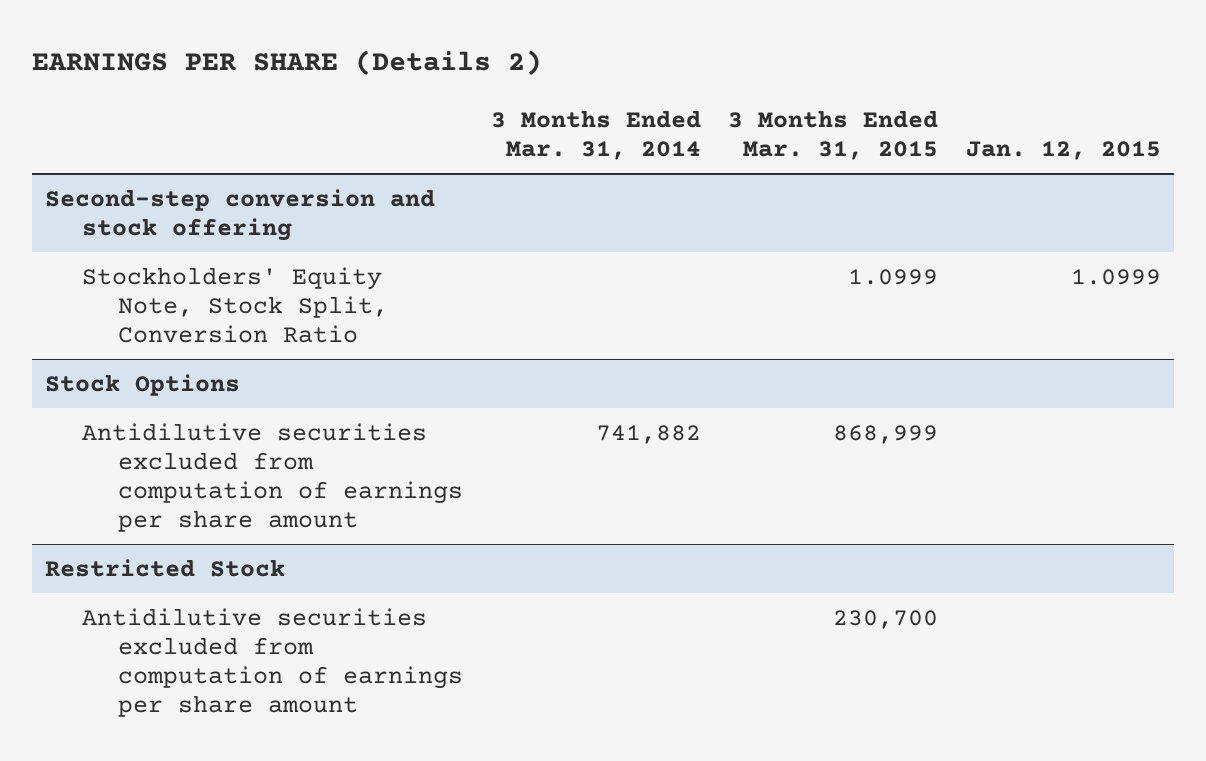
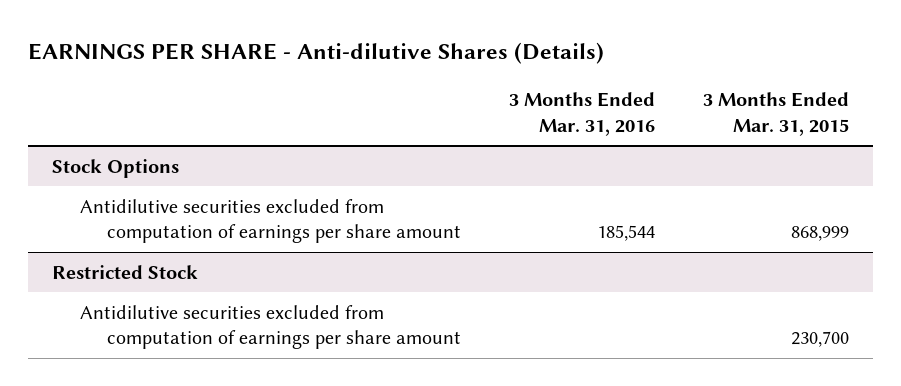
- EARNINGS PER SHARE (Details 2)
+ EARNINGS PER SHARE - Anti-dilutive Shares (Details)
- | 3 Months Ended Mar. 31, 2014 | 3 Months Ended Mar. 31, 2015 | Jan. 12, 2015
+ | 3 Months Ended Mar. 31, 2016 | 3 Months Ended Mar. 31, 2015
- Second-step conversion and stock offering
- Stockholders' Equity Note, Stock Split, Conversion Ratio | | 1.0999 | 1.0999

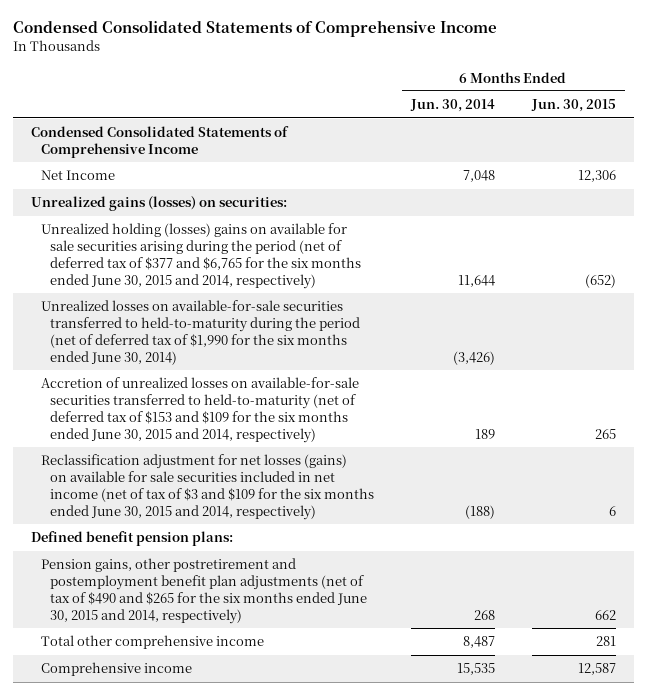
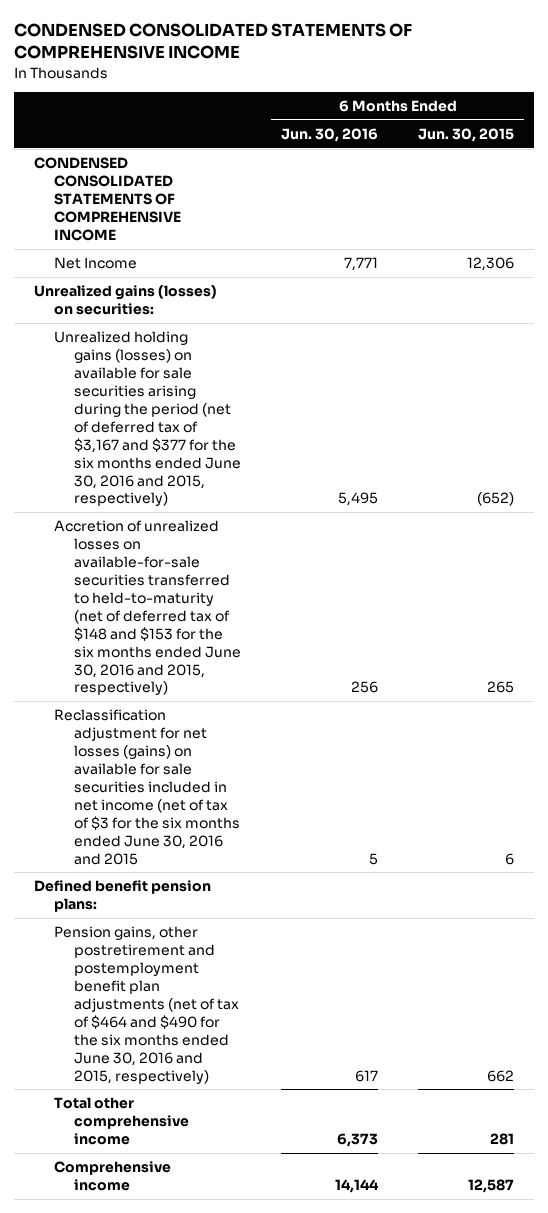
- Condensed Consolidated Statements of Comprehensive Income
+ CONDENSED CONSOLIDATED STATEMENTS OF COMPREHENSIVE INCOME
- | 6 Months Ended Jun. 30, 2014 | 6 Months Ended Jun. 30, 2015
+ | 6 Months Ended Jun. 30, 2016 | 6 Months Ended Jun. 30, 2015
- Condensed Consolidated Statements of Comprehensive Income
+ CONDENSED CONSOLIDATED STATEMENTS OF COMPREHENSIVE INCOME
- Unrealized holding (losses) gains on available for sale securities arising during the period (net of deferred tax of $377 and $6,765 for the six months ended June 30, 2015 and 2014, respectively) | 11,644 | (652)
- Unrealized losses on available-for-sale securities transferred to held-to-maturity during the period (net of deferred tax of $1,990 for the six months ended June 30, 2014) | (3,426) |
- Accretion of unrealized losses on available-for-sale securities transferred to held-to-maturity (net of deferred tax of $153 and $109 for the six months ended June 30, 2015 and 2014, respectively) | 189 | 265
- Reclassification adjustment for net losses (gains) on available for sale securities included in net income (net of tax of $3 and $109 for the six months ended June 30, 2015 and 2014, respectively) | (188) | 6
+ Unrealized holding gains (losses) on available for sale securities arising during the period (net of deferred tax of $3,167 and $377 for the six months ended June 30, 2016 and 2015, respectively) | 5,495 | (652)
+ Accretion of unrealized losses on available-for-sale securities transferred to held-to-maturity (net of deferred tax of $148 and $153 for the six months ended June 30, 2016 and 2015, respectively) | 256 | 265
+ Reclassification adjustment for net losses (gains) on available for sale securities included in net income (net of tax of $3 for the six months ended June 30, 2016 and 2015 | 5 | 6
- Pension gains, other postretirement and postemployment benefit plan adjustments (net of tax of $490 and $265 for the six months ended June 30, 2015 and 2014, respectively) | 268 | 662
+ Pension gains, other postretirement and postemployment benefit plan adjustments (net of tax of $464 and $490 for the six months ended June 30, 2016 and 2015, respectively) | 617 | 662

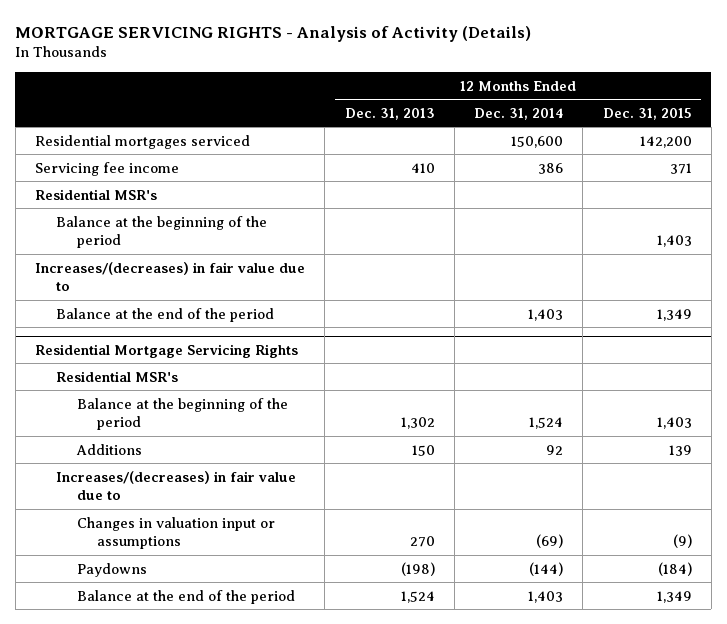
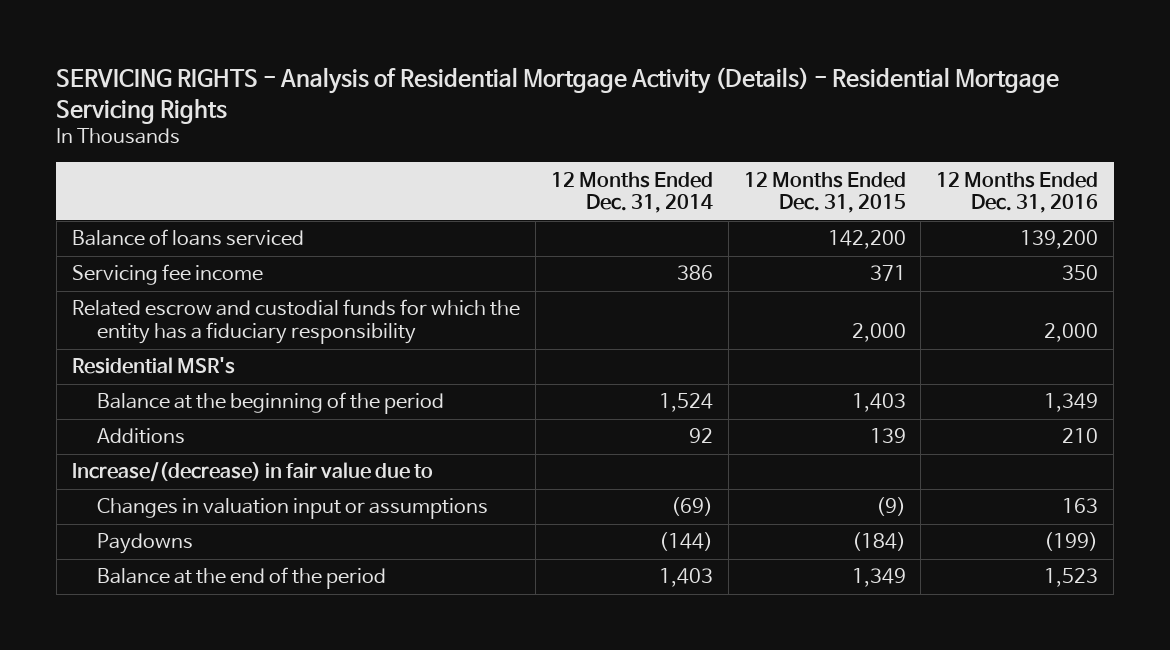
- MORTGAGE SERVICING RIGHTS - Analysis of Activity (Details)
+ SERVICING RIGHTS - Analysis of Residential Mortgage Activity (Details) - Residential Mortgage Servicing Rights
- | 12 Months Ended Dec. 31, 2013 | 12 Months Ended Dec. 31, 2014 | 12 Months Ended Dec. 31, 2015
+ | 12 Months Ended Dec. 31, 2014 | 12 Months Ended Dec. 31, 2015 | 12 Months Ended Dec. 31, 2016
- Residential mortgages serviced | | 150,600 | 142,200
+ Balance of loans serviced | | 142,200 | 139,200
- Residential MSR's
- Balance at the beginning of the period | | | 1,403
- Increases/(decreases) in fair value due to
- Balance at the end of the period | | 1,403 | 1,349
- Residential Mortgage Servicing Rights
+ Related escrow and custodial funds for which the entity has a fiduciary responsibility | | 2,000 | 2,000
- Increases/(decreases) in fair value due to
+ Increase/(decrease) in fair value due to

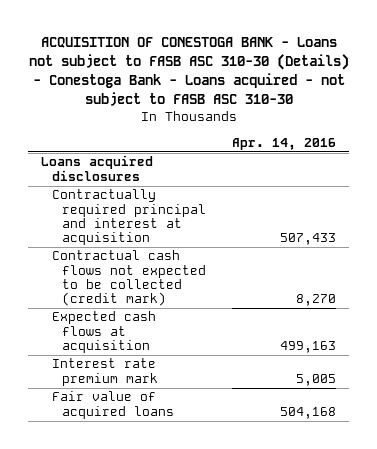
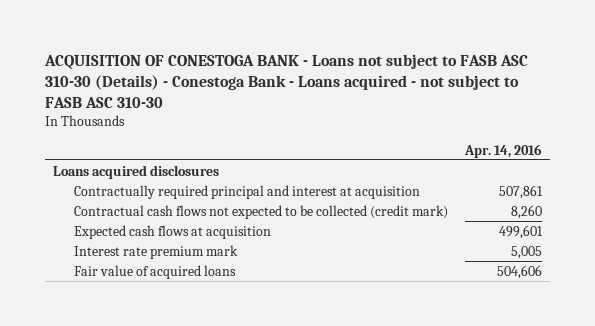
- Contractually required principal and interest at acquisition | 507,433
- Contractual cash flows not expected to be collected (credit mark) | 8,270
- Expected cash flows at acquisition | 499,163
+ Contractually required principal and interest at acquisition | 507,861
+ Contractual cash flows not expected to be collected (credit mark) | 8,260
+ Expected cash flows at acquisition | 499,601
- Fair value of acquired loans | 504,168
+ Fair value of acquired loans | 504,606

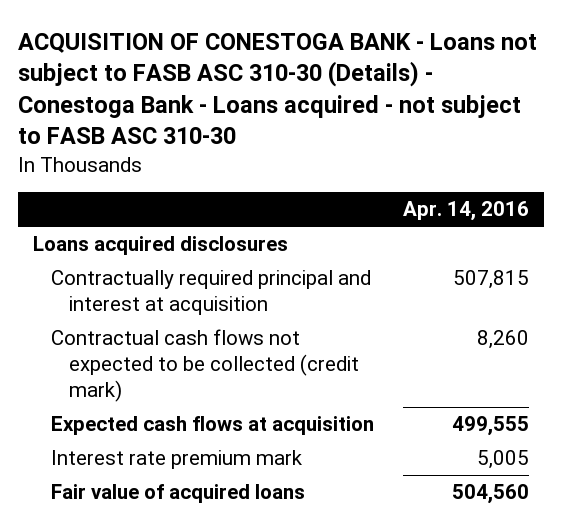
- Contractually required principal and interest at acquisition | 507,861
+ Contractually required principal and interest at acquisition | 507,815
- Expected cash flows at acquisition | 499,601
+ Expected cash flows at acquisition | 499,555
- Fair value of acquired loans | 504,606
+ Fair value of acquired loans | 504,560

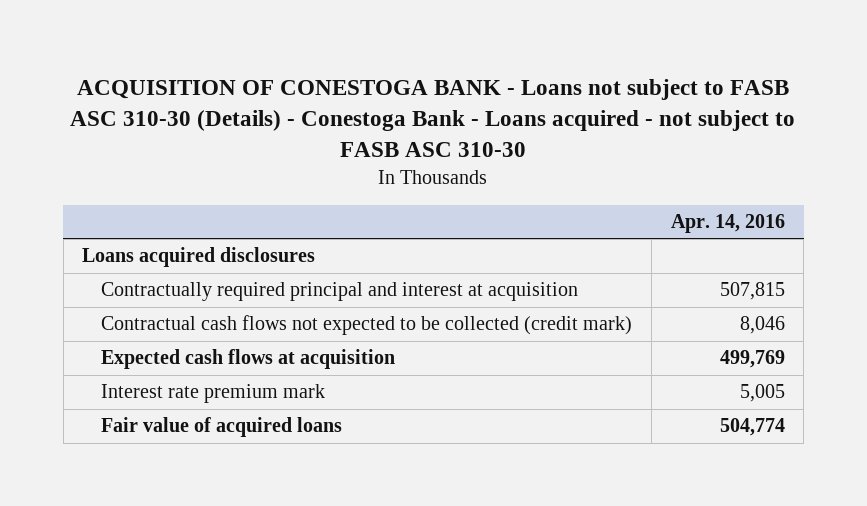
- Contractual cash flows not expected to be collected (credit mark) | 8,260
- Expected cash flows at acquisition | 499,555
+ Contractual cash flows not expected to be collected (credit mark) | 8,046
+ Expected cash flows at acquisition | 499,769
- Fair value of acquired loans | 504,560
+ Fair value of acquired loans | 504,774

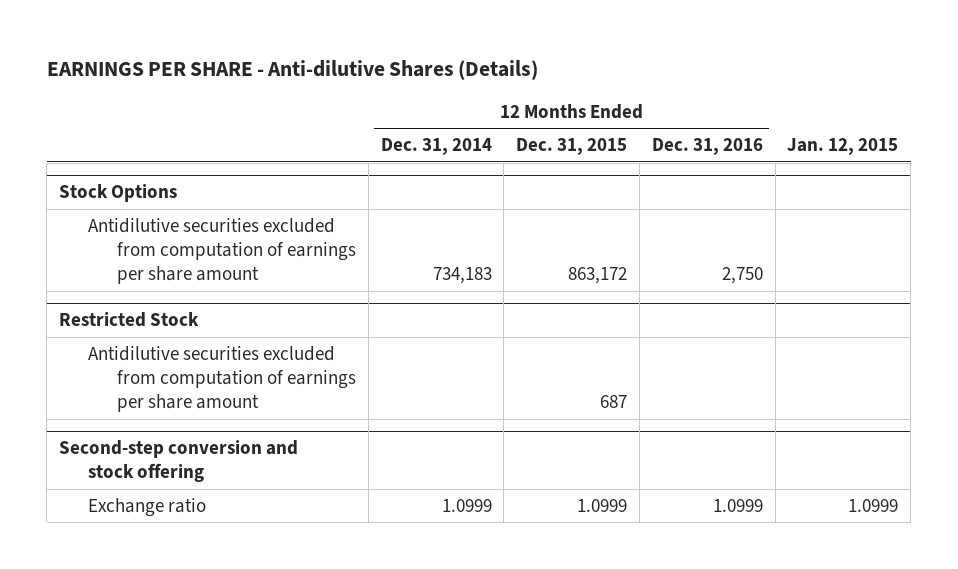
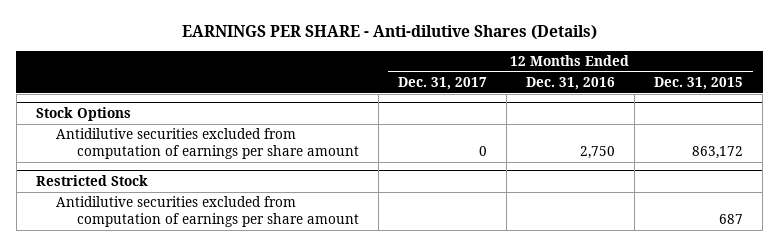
- | 12 Months Ended Dec. 31, 2014 | 12 Months Ended Dec. 31, 2015 | 12 Months Ended Dec. 31, 2016 | Jan. 12, 2015
+ | 12 Months Ended Dec. 31, 2017 | 12 Months Ended Dec. 31, 2016 | 12 Months Ended Dec. 31, 2015
- Second-step conversion and stock offering
- Exchange ratio | 1.0999 | 1.0999 | 1.0999 | 1.0999

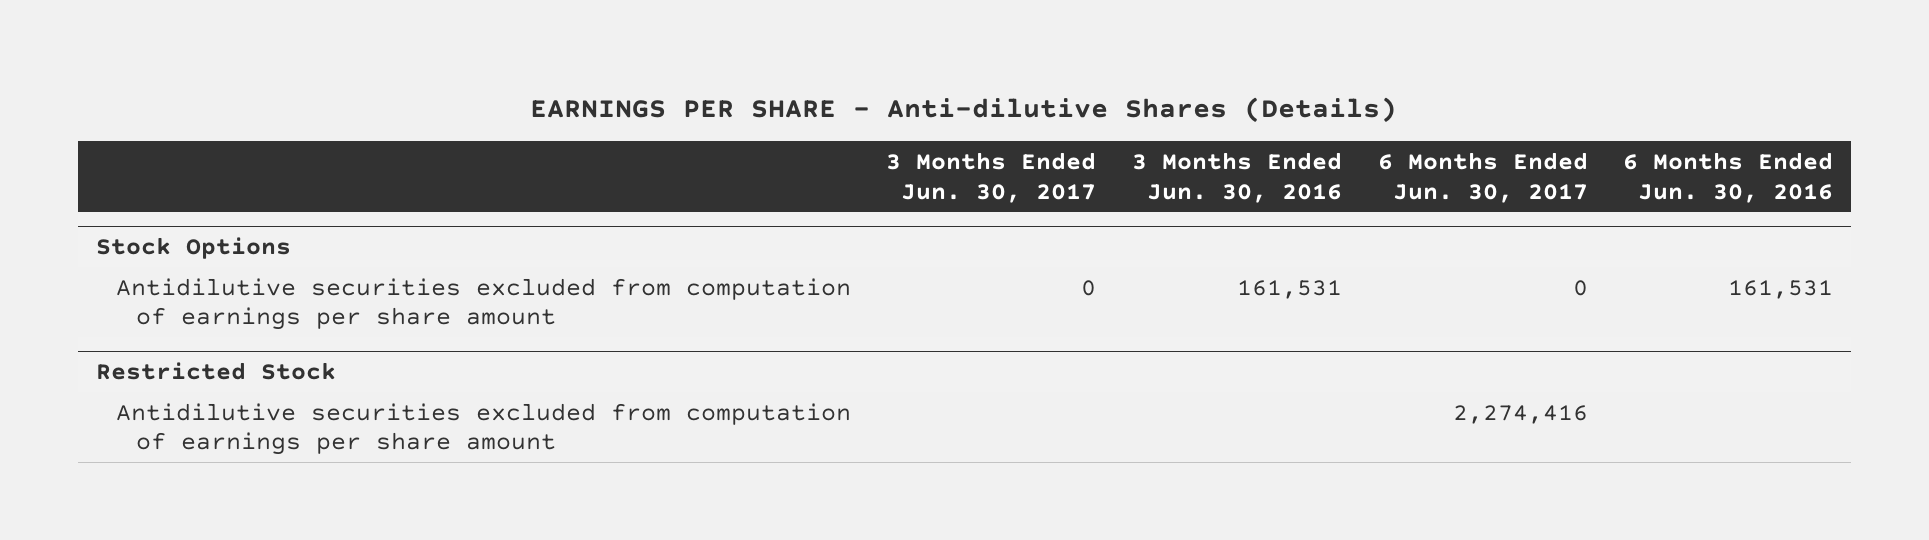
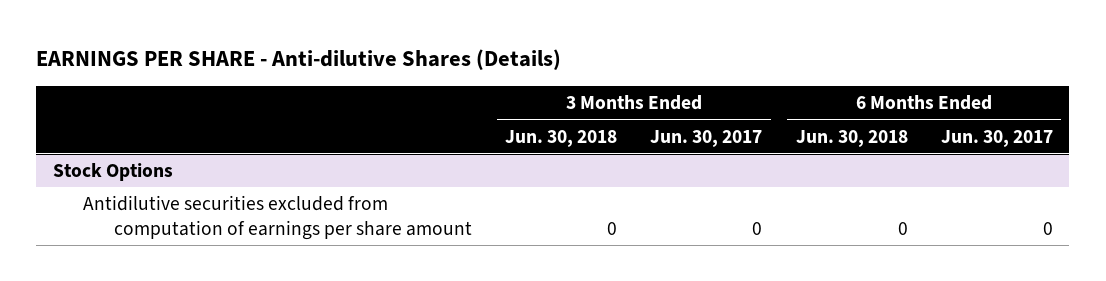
- | 3 Months Ended Jun. 30, 2017 | 3 Months Ended Jun. 30, 2016 | 6 Months Ended Jun. 30, 2017 | 6 Months Ended Jun. 30, 2016
+ | 3 Months Ended Jun. 30, 2018 | 3 Months Ended Jun. 30, 2017 | 6 Months Ended Jun. 30, 2018 | 6 Months Ended Jun. 30, 2017
- Restricted Stock
- Antidilutive securities excluded from computation of earnings per share amount | | | 2,274,416 |

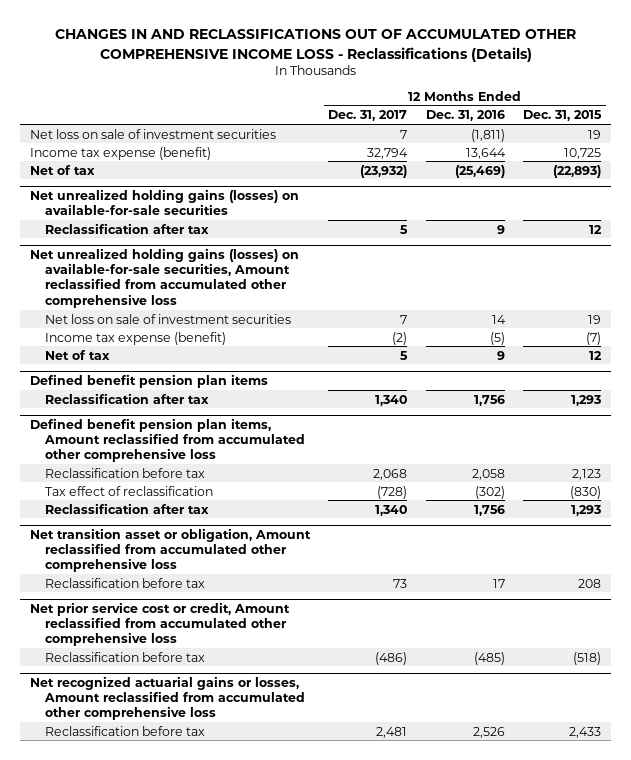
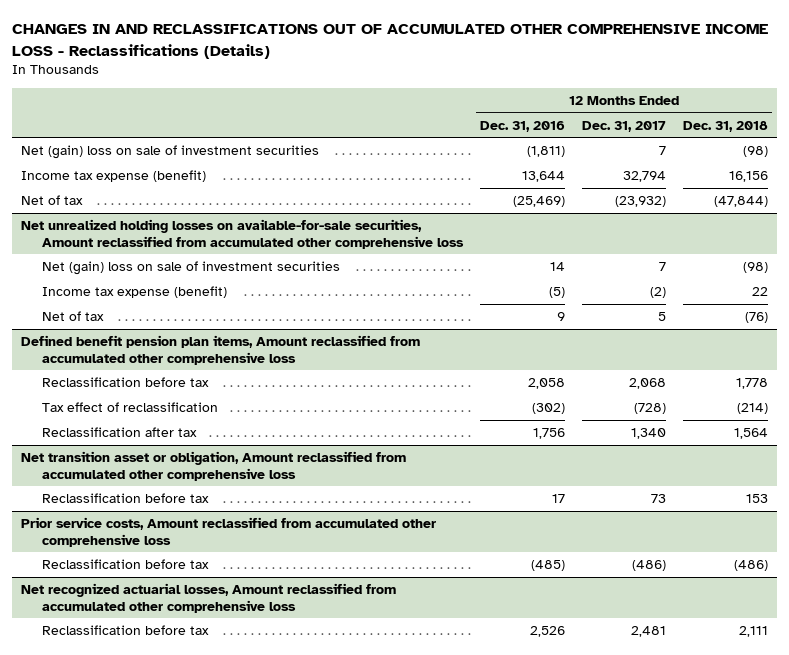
- | 12 Months Ended Dec. 31, 2017 | 12 Months Ended Dec. 31, 2016 | 12 Months Ended Dec. 31, 2015
+ | 12 Months Ended Dec. 31, 2016 | 12 Months Ended Dec. 31, 2017 | 12 Months Ended Dec. 31, 2018
- Net loss on sale of investment securities | 7 | (1,811) | 19
+ Net (gain) loss on sale of investment securities | (1,811) | 7 | (98)
- Net unrealized holding gains (losses) on available-for-sale securities
- Reclassification after tax | 5 | 9 | 12
- Net unrealized holding gains (losses) on available-for-sale securities, Amount reclassified from accumulated other comprehensive loss
- Net loss on sale of investment securities | 7 | 14 | 19
+ Net unrealized holding losses on available-for-sale securities, Amount reclassified from accumulated other comprehensive loss
+ Net (gain) loss on sale of investment securities | 14 | 7 | (98)
- Defined benefit pension plan items
- Reclassification after tax | 1,340 | 1,756 | 1,293
- Net prior service cost or credit, Amount reclassified from accumulated other comprehensive loss
+ Prior service costs, Amount reclassified from accumulated other comprehensive loss
- Net recognized actuarial gains or losses, Amount reclassified from accumulated other comprehensive loss
+ Net recognized actuarial losses, Amount reclassified from accumulated other comprehensive loss

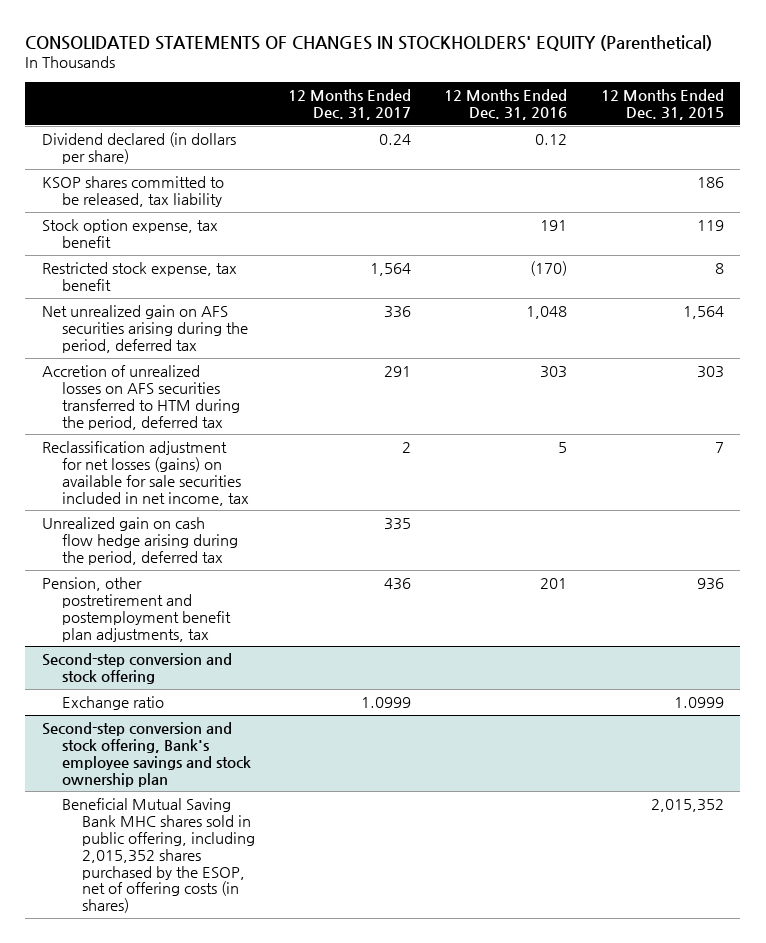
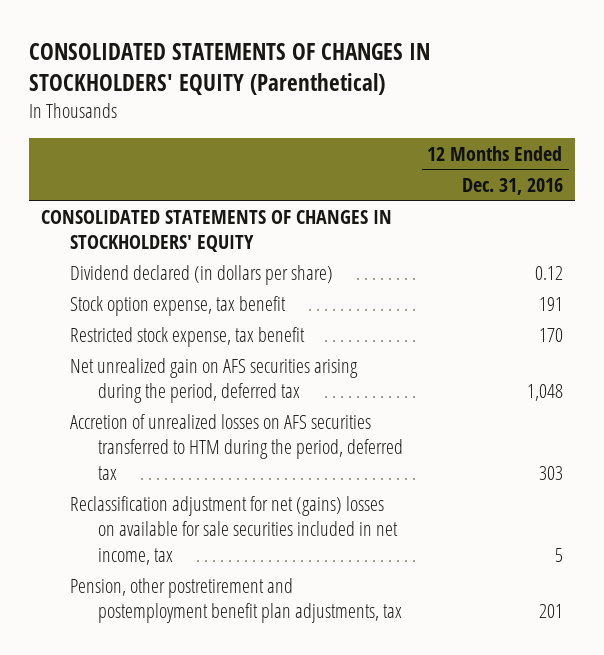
- | 12 Months Ended Dec. 31, 2017 | 12 Months Ended Dec. 31, 2016 | 12 Months Ended Dec. 31, 2015
+ | 12 Months Ended Dec. 31, 2016
+ CONSOLIDATED STATEMENTS OF CHANGES IN STOCKHOLDERS' EQUITY
- KSOP shares committed to be released, tax liability | | | 186
- Restricted stock expense, tax benefit | 1,564 | (170) | 8
+ Restricted stock expense, tax benefit | 170
- Reclassification adjustment for net losses (gains) on available for sale securities included in net income, tax | 2 | 5 | 7
- Unrealized gain on cash flow hedge arising during the period, deferred tax | 335 | |
+ Reclassification adjustment for net (gains) losses on available for sale securities included in net income, tax | 5
- Second-step conversion and stock offering
- Exchange ratio | 1.0999 | | 1.0999
- Second-step conversion and stock offering, Bank's employee savings and stock ownership plan
- Beneficial Mutual Saving Bank MHC shares sold in public offering, including 2,015,352 shares purchased by the ESOP, net of offering costs (in shares) | | | 2,015,352

